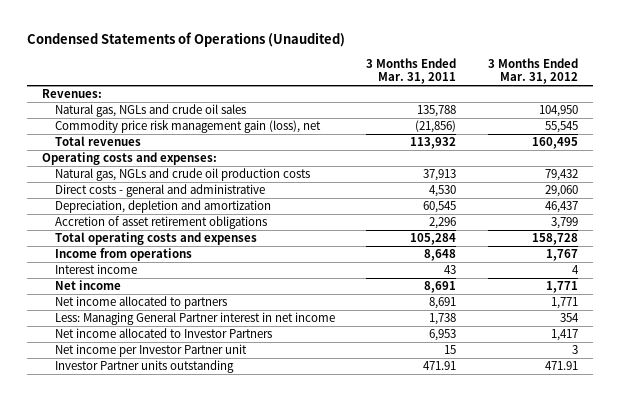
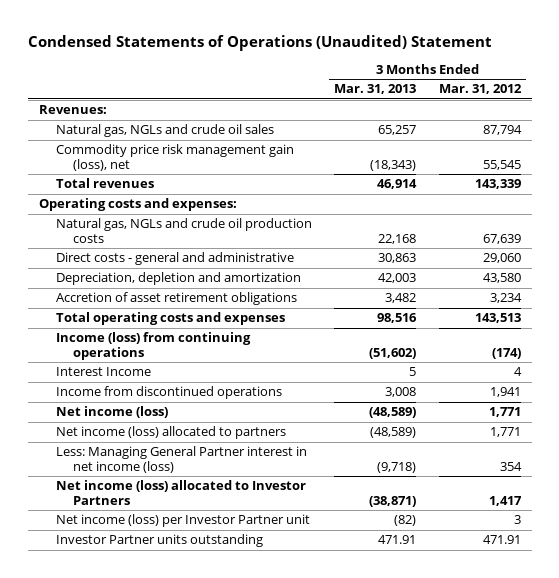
- Condensed Statements of Operations (Unaudited)
+ Condensed Statements of Operations (Unaudited) Statement
- | 3 Months Ended Mar. 31, 2011 | 3 Months Ended Mar. 31, 2012
+ | 3 Months Ended Mar. 31, 2013 | 3 Months Ended Mar. 31, 2012
- Natural gas, NGLs and crude oil sales | 135,788 | 104,950
+ Natural gas, NGLs and crude oil sales | 65,257 | 87,794
- Total revenues | 113,932 | 160,495
+ Total revenues | 46,914 | 143,339
- Natural gas, NGLs and crude oil production costs | 37,913 | 79,432
+ Natural gas, NGLs and crude oil production costs | 22,168 | 67,639
- Depreciation, depletion and amortization | 60,545 | 46,437
- Accretion of asset retirement obligations | 2,296 | 3,799
- Total operating costs and expenses | 105,284 | 158,728
- Income from operations | 8,648 | 1,767
- Interest income | 43 | 4
- Net income | 8,691 | 1,771
- Net income allocated to partners | 8,691 | 1,771
- Less: Managing General Partner interest in net income | 1,738 | 354
- Net income allocated to Investor Partners | 6,953 | 1,417
- Net income per Investor Partner unit | 15 | 3
+ Depreciation, depletion and amortization | 42,003 | 43,580
+ Accretion of asset retirement obligations | 3,482 | 3,234
+ Total operating costs and expenses | 98,516 | 143,513
+ Income (loss) from continuing operations | (51,602) | (174)
+ Interest Income | 5 | 4
+ Income from discontinued operations | 3,008 | 1,941
+ Net income (loss) | (48,589) | 1,771
+ Net income (loss) allocated to partners | (48,589) | 1,771
+ Less: Managing General Partner interest in net income (loss) | (9,718) | 354
+ Net income (loss) allocated to Investor Partners | (38,871) | 1,417
+ Net income (loss) per Investor Partner unit | (82) | 3

